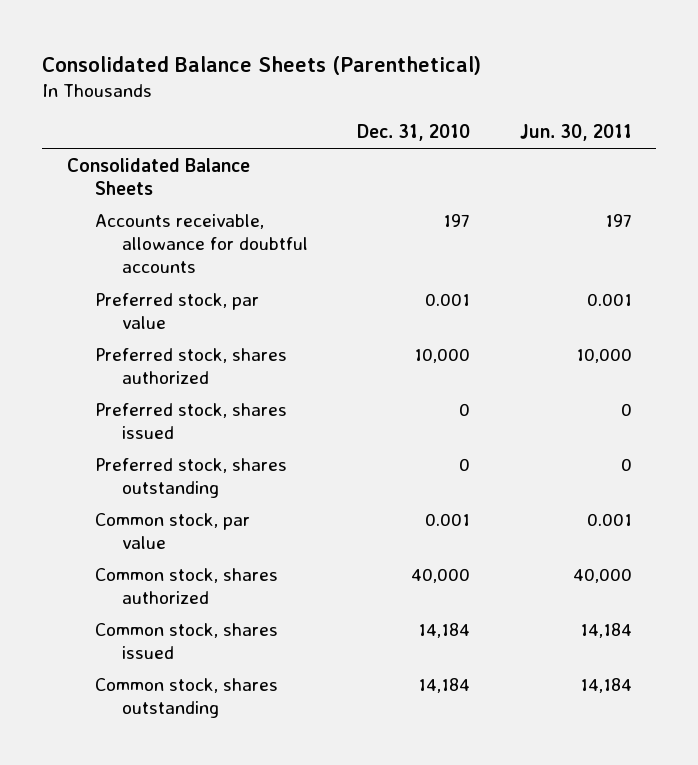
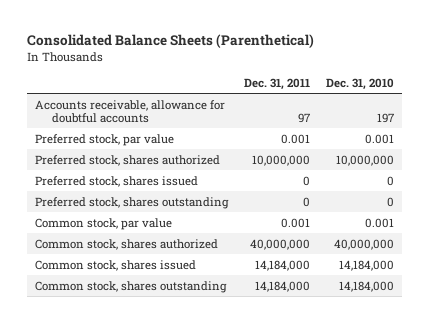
- | Dec. 31, 2010 | Jun. 30, 2011
+ | Dec. 31, 2011 | Dec. 31, 2010
- Consolidated Balance Sheets
- Preferred stock, shares authorized | 10,000 | 10,000
+ Preferred stock, shares authorized | 10,000,000 | 10,000,000
- Common stock, shares authorized | 40,000 | 40,000
- Common stock, shares issued | 14,184 | 14,184
- Common stock, shares outstanding | 14,184 | 14,184
+ Common stock, shares authorized | 40,000,000 | 40,000,000
+ Common stock, shares issued | 14,184,000 | 14,184,000
+ Common stock, shares outstanding | 14,184,000 | 14,184,000

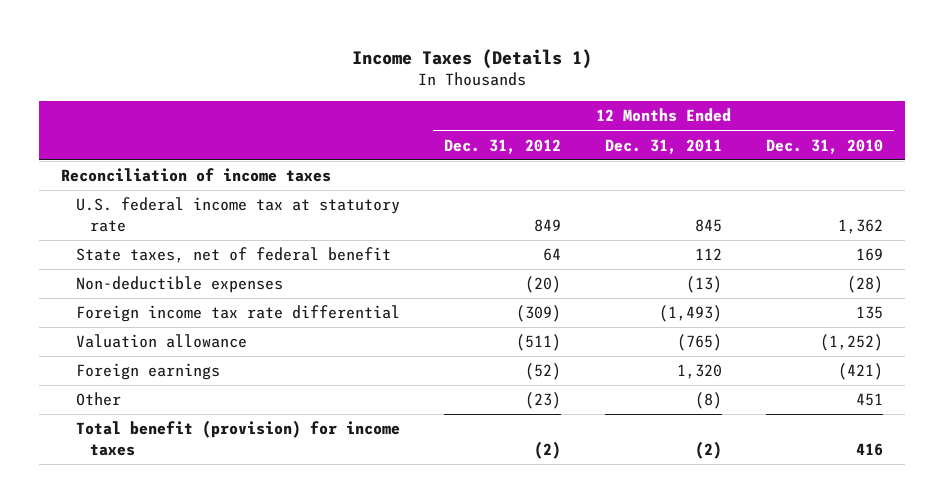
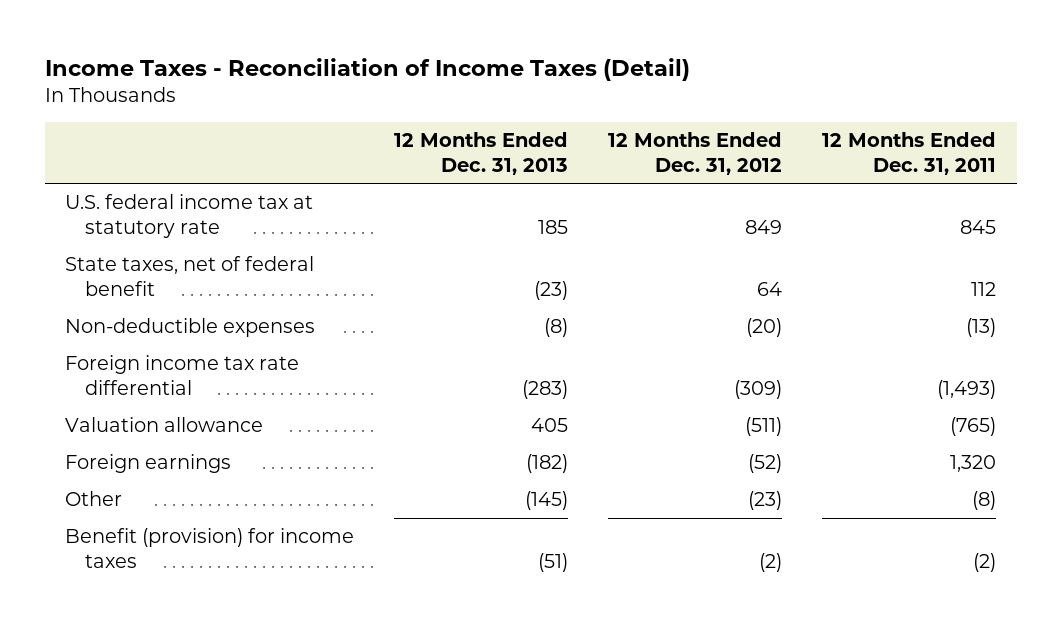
- Income Taxes (Details 1)
+ Income Taxes - Reconciliation of Income Taxes (Detail)
- | 12 Months Ended Dec. 31, 2012 | 12 Months Ended Dec. 31, 2011 | 12 Months Ended Dec. 31, 2010
+ | 12 Months Ended Dec. 31, 2013 | 12 Months Ended Dec. 31, 2012 | 12 Months Ended Dec. 31, 2011
- Reconciliation of income taxes
- Total benefit (provision) for income taxes | (2) | (2) | 416
+ Benefit (provision) for income taxes | (51) | (2) | (2)

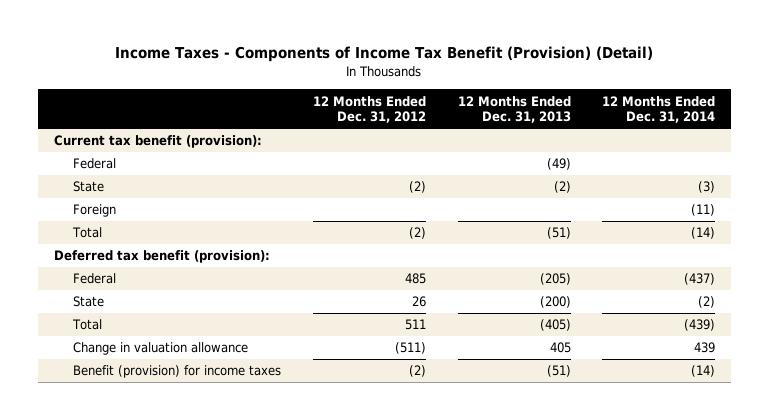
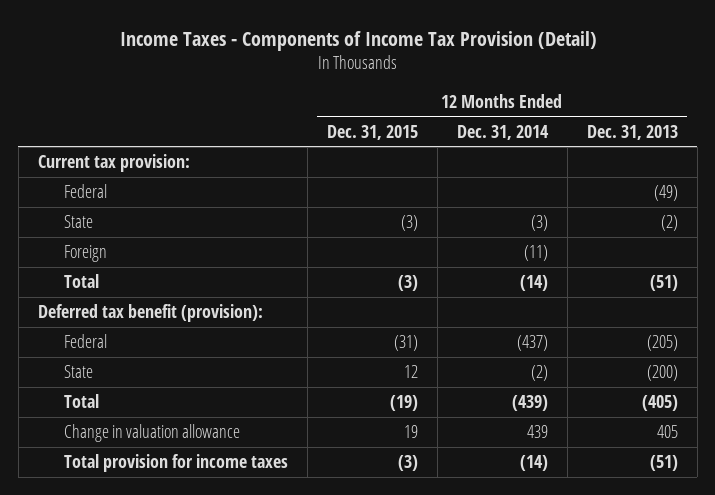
- Income Taxes - Components of Income Tax Benefit (Provision) (Detail)
+ Income Taxes - Components of Income Tax Provision (Detail)
- | 12 Months Ended Dec. 31, 2012 | 12 Months Ended Dec. 31, 2013 | 12 Months Ended Dec. 31, 2014
+ | 12 Months Ended Dec. 31, 2015 | 12 Months Ended Dec. 31, 2014 | 12 Months Ended Dec. 31, 2013
- Current tax benefit (provision):
+ Current tax provision:
- Benefit (provision) for income taxes | (2) | (51) | (14)
+ Total provision for income taxes | (3) | (14) | (51)

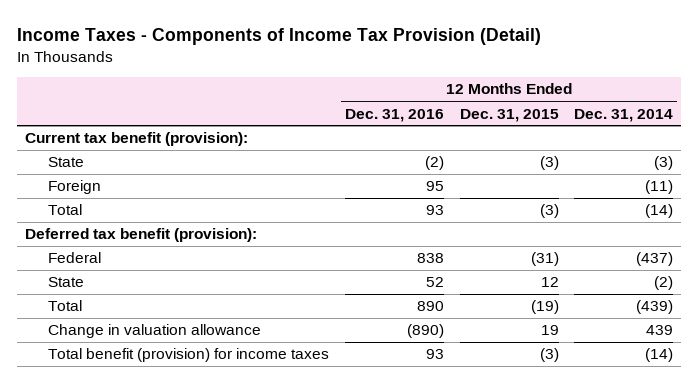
- | 12 Months Ended Dec. 31, 2015 | 12 Months Ended Dec. 31, 2014 | 12 Months Ended Dec. 31, 2013
+ | 12 Months Ended Dec. 31, 2016 | 12 Months Ended Dec. 31, 2015 | 12 Months Ended Dec. 31, 2014
- Current tax provision:
- Federal | | | (49)
+ Current tax benefit (provision):
- Total provision for income taxes | (3) | (14) | (51)
+ Total benefit (provision) for income taxes | 93 | (3) | (14)

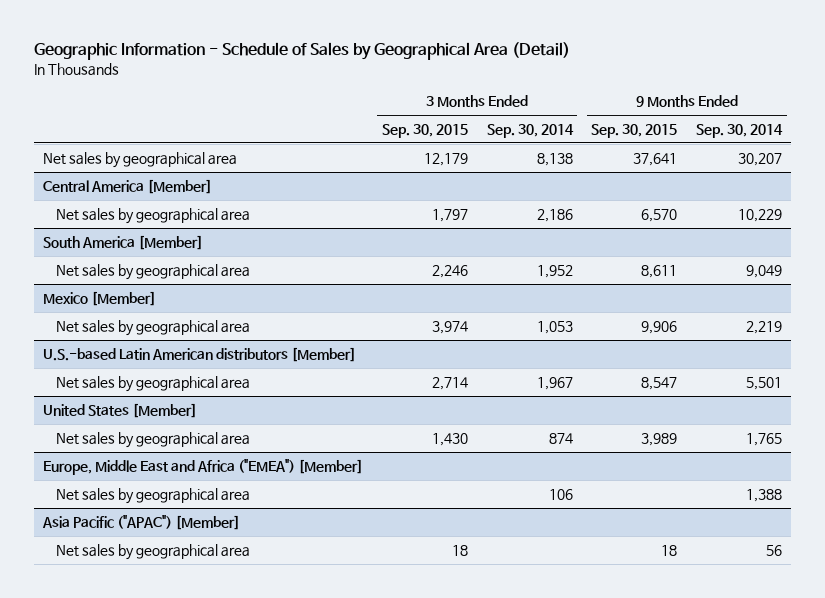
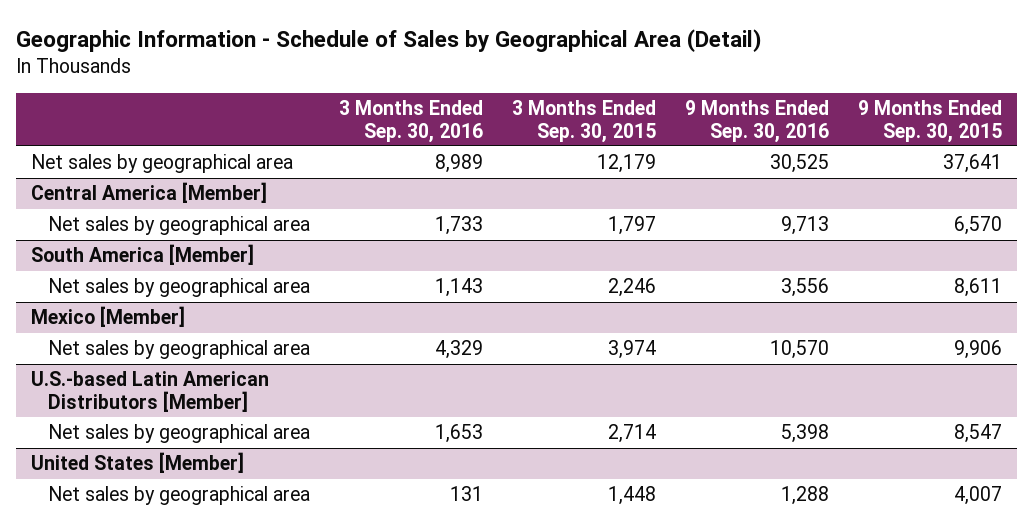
- | 3 Months Ended Sep. 30, 2015 | 3 Months Ended Sep. 30, 2014 | 9 Months Ended Sep. 30, 2015 | 9 Months Ended Sep. 30, 2014
+ | 3 Months Ended Sep. 30, 2016 | 3 Months Ended Sep. 30, 2015 | 9 Months Ended Sep. 30, 2016 | 9 Months Ended Sep. 30, 2015
- U.S.-based Latin American distributors [Member]
+ U.S.-based Latin American Distributors [Member]
@ United States [Member]
- Net sales by geographical area | 1,430 | 874 | 3,989 | 1,765
- Europe, Middle East and Africa ("EMEA") [Member]
- Net sales by geographical area | | 106 | | 1,388
- Asia Pacific ("APAC") [Member]
- Net sales by geographical area | 18 | | 18 | 56
@ United States [Member]
+ Net sales by geographical area | 131 | 1,448 | 1,288 | 4,007

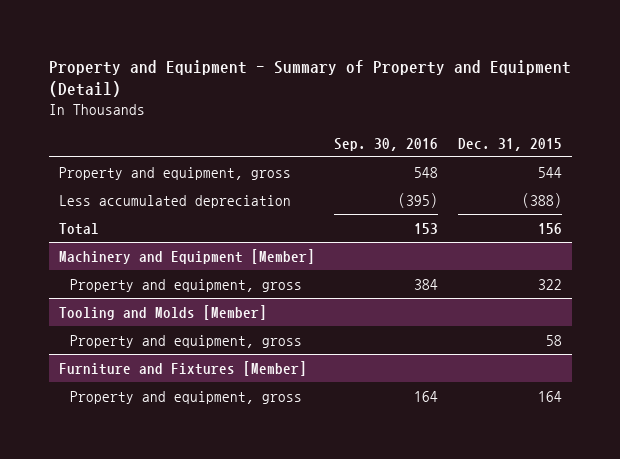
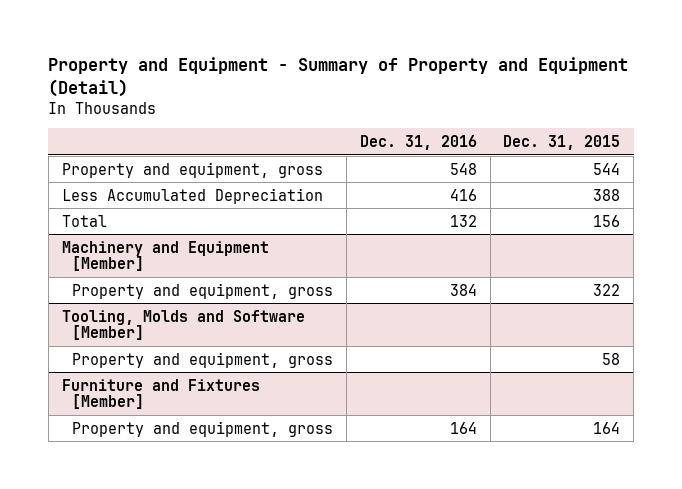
- | Sep. 30, 2016 | Dec. 31, 2015
+ | Dec. 31, 2016 | Dec. 31, 2015
- Less accumulated depreciation | (395) | (388)
+ Less Accumulated Depreciation | 416 | 388
- Tooling and Molds [Member]
+ Tooling, Molds and Software [Member]

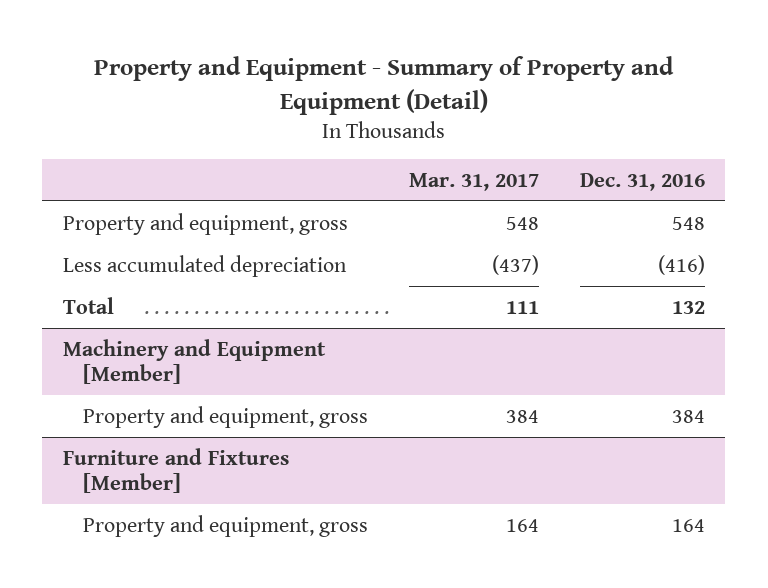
- | Dec. 31, 2016 | Dec. 31, 2015
+ | Mar. 31, 2017 | Dec. 31, 2016
- Less Accumulated Depreciation | 416 | 388
+ Less accumulated depreciation | (437) | (416)
- Tooling, Molds and Software [Member]
- Property and equipment, gross | | 58

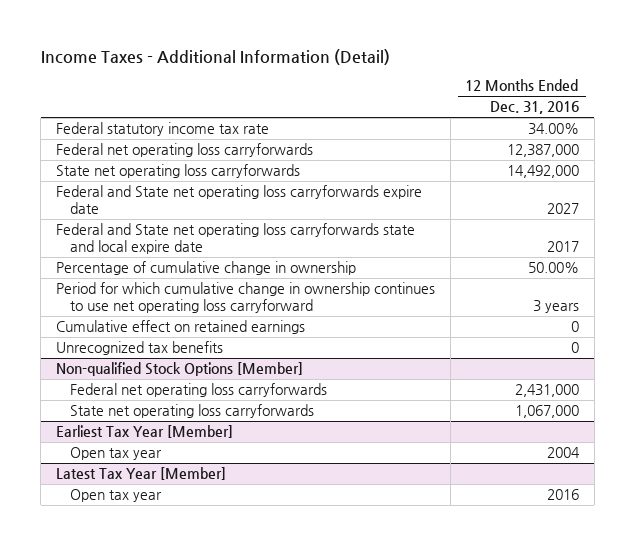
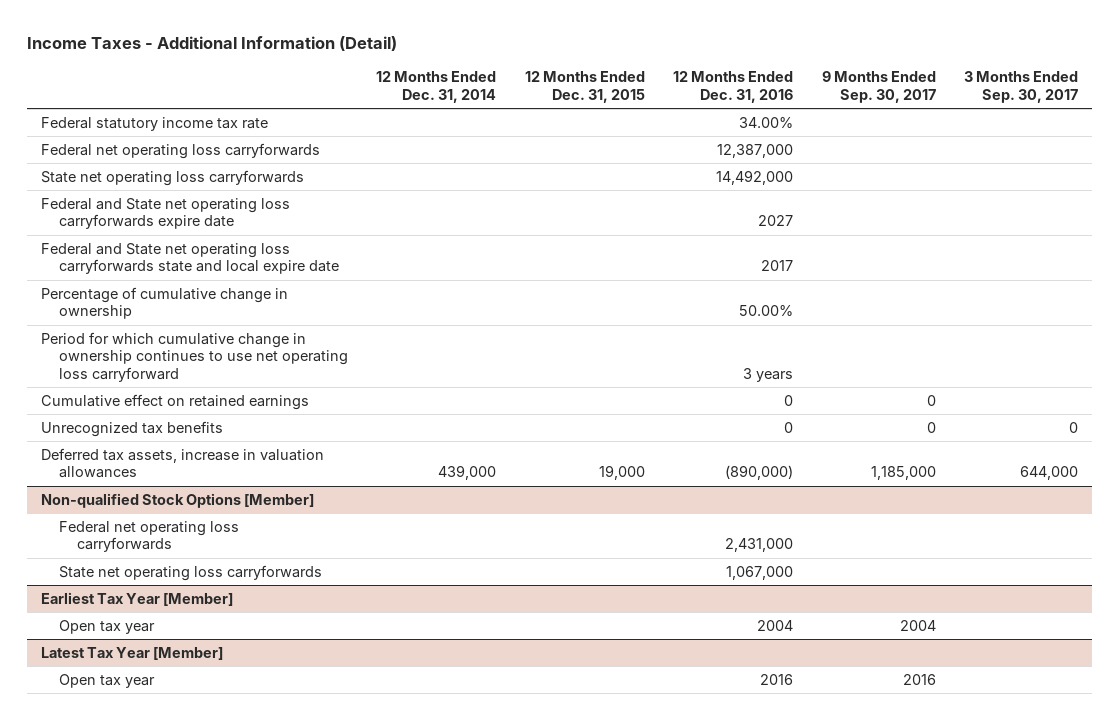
- | 12 Months Ended Dec. 31, 2016
+ | 12 Months Ended Dec. 31, 2014 | 12 Months Ended Dec. 31, 2015 | 12 Months Ended Dec. 31, 2016 | 9 Months Ended Sep. 30, 2017 | 3 Months Ended Sep. 30, 2017
+ Deferred tax assets, increase in valuation allowances | 439,000 | 19,000 | (890,000) | 1,185,000 | 644,000

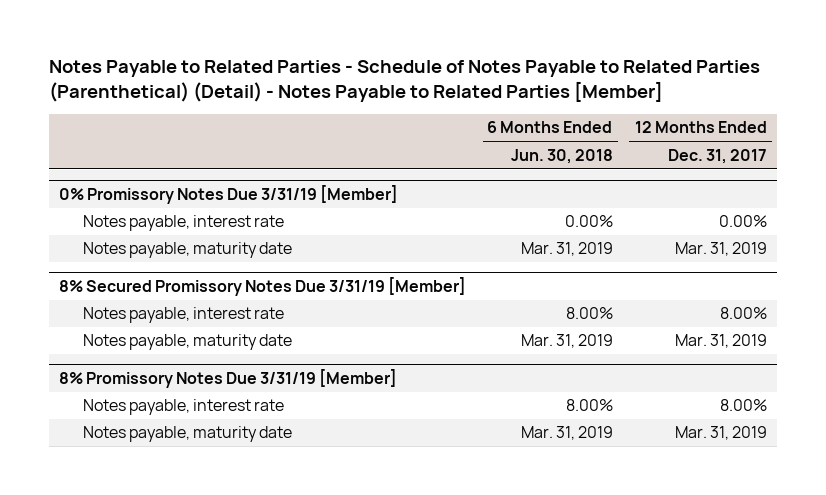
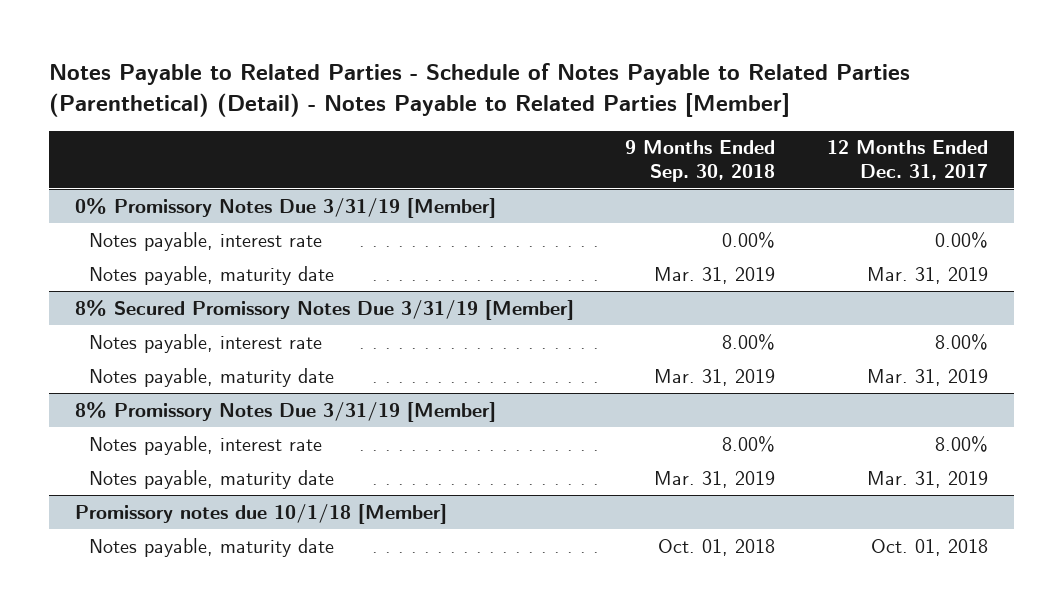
- | 6 Months Ended Jun. 30, 2018 | 12 Months Ended Dec. 31, 2017
+ | 9 Months Ended Sep. 30, 2018 | 12 Months Ended Dec. 31, 2017
+ Promissory notes due 10/1/18 [Member]
+ Notes payable, maturity date | Oct. 01, 2018 | Oct. 01, 2018

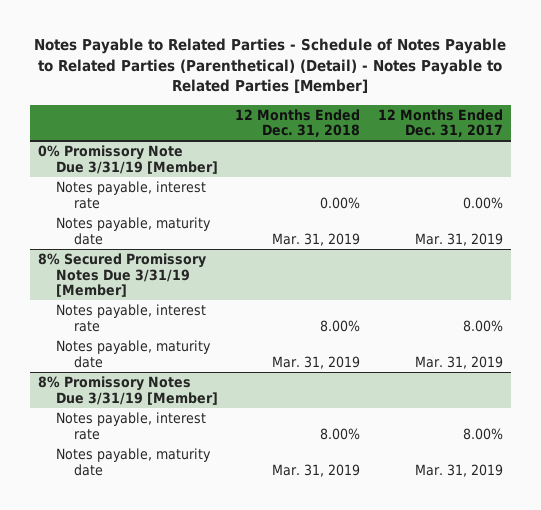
- | 9 Months Ended Sep. 30, 2018 | 12 Months Ended Dec. 31, 2017
+ | 12 Months Ended Dec. 31, 2018 | 12 Months Ended Dec. 31, 2017
- 0% Promissory Notes Due 3/31/19 [Member]
+ 0% Promissory Note Due 3/31/19 [Member]
- Promissory notes due 10/1/18 [Member]
- Notes payable, maturity date | Oct. 01, 2018 | Oct. 01, 2018

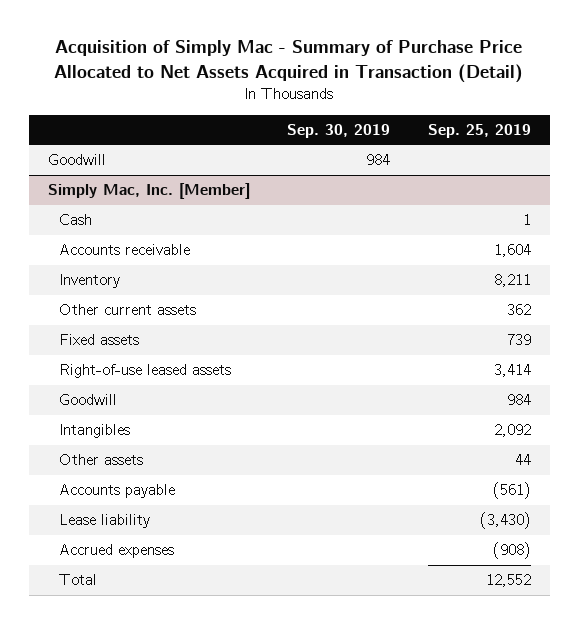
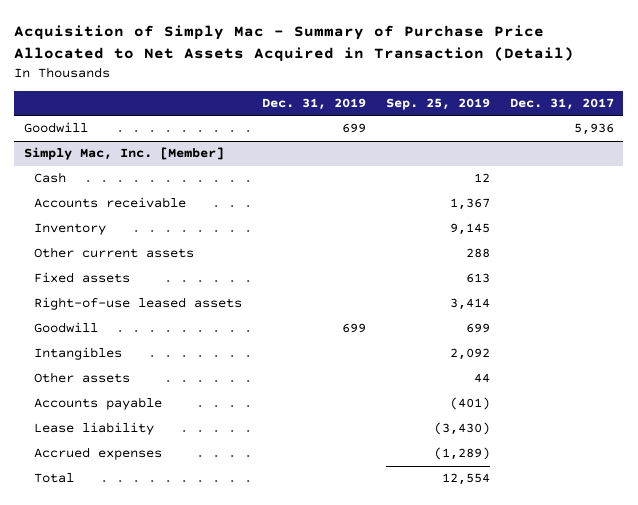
- | Sep. 30, 2019 | Sep. 25, 2019
+ | Dec. 31, 2019 | Sep. 25, 2019 | Dec. 31, 2017
@ Simply Mac, Inc. [Member]
- Cash | | 1
- Accounts receivable | | 1,604
- Inventory | | 8,211
- Other current assets | | 362
- Fixed assets | | 739
+ Cash | | 12 |
+ Accounts receivable | | 1,367 |
+ Inventory | | 9,145 |
+ Other current assets | | 288 |
+ Fixed assets | | 613 |
- Goodwill | | 984
+ Goodwill | 699 | 699 |
- Accounts payable | | (561)
+ Accounts payable | | (401) |
- Accrued expenses | | (908)
- Total | | 12,552
+ Accrued expenses | | (1,289) |
+ Total | | 12,554 |

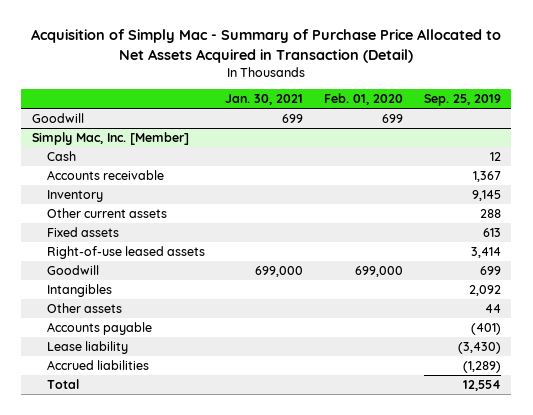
- | Dec. 31, 2019 | Sep. 25, 2019 | Dec. 31, 2017
+ | Jan. 30, 2021 | Feb. 01, 2020 | Sep. 25, 2019
@ Simply Mac, Inc. [Member]
- Accrued expenses | | (1,289) |
+ Accrued liabilities | | | (1,289)

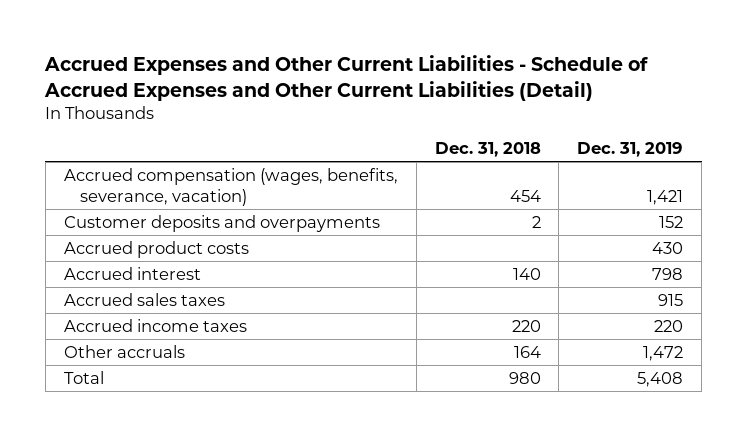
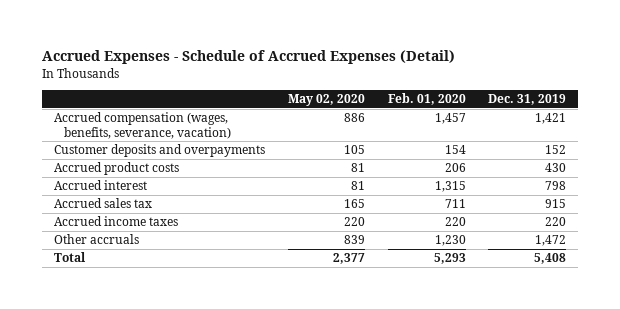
- Accrued Expenses and Other Current Liabilities - Schedule of Accrued Expenses and Other Current Liabilities (Detail)
+ Accrued Expenses - Schedule of Accrued Expenses (Detail)
- | Dec. 31, 2018 | Dec. 31, 2019
+ | May 02, 2020 | Feb. 01, 2020 | Dec. 31, 2019
- Accrued sales taxes | | 915
+ Accrued sales tax | 165 | 711 | 915

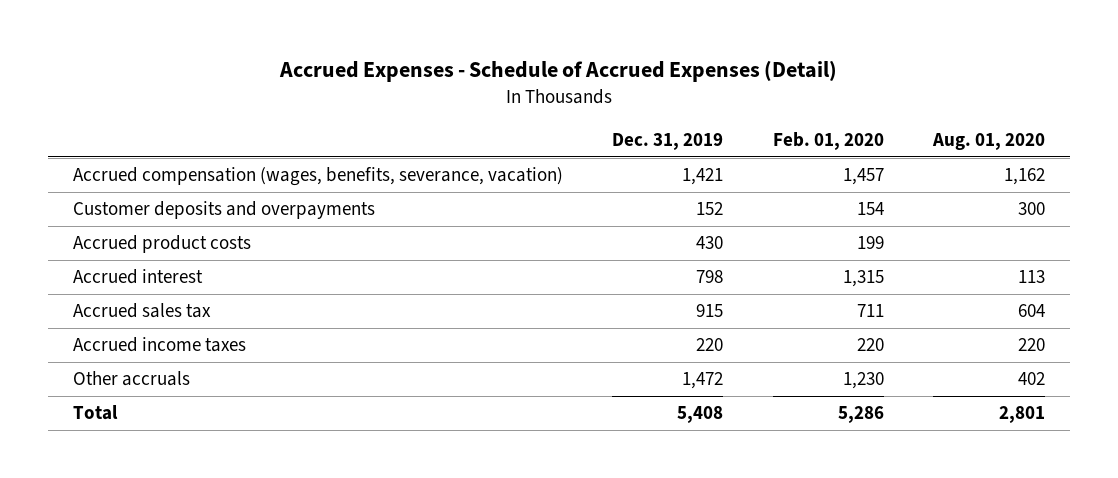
- | May 02, 2020 | Feb. 01, 2020 | Dec. 31, 2019
+ | Dec. 31, 2019 | Feb. 01, 2020 | Aug. 01, 2020
- Accrued product costs | 81 | 206 | 430
+ Accrued product costs | 430 | 199 |
- Total | 2,377 | 5,293 | 5,408
+ Total | 5,408 | 5,286 | 2,801

